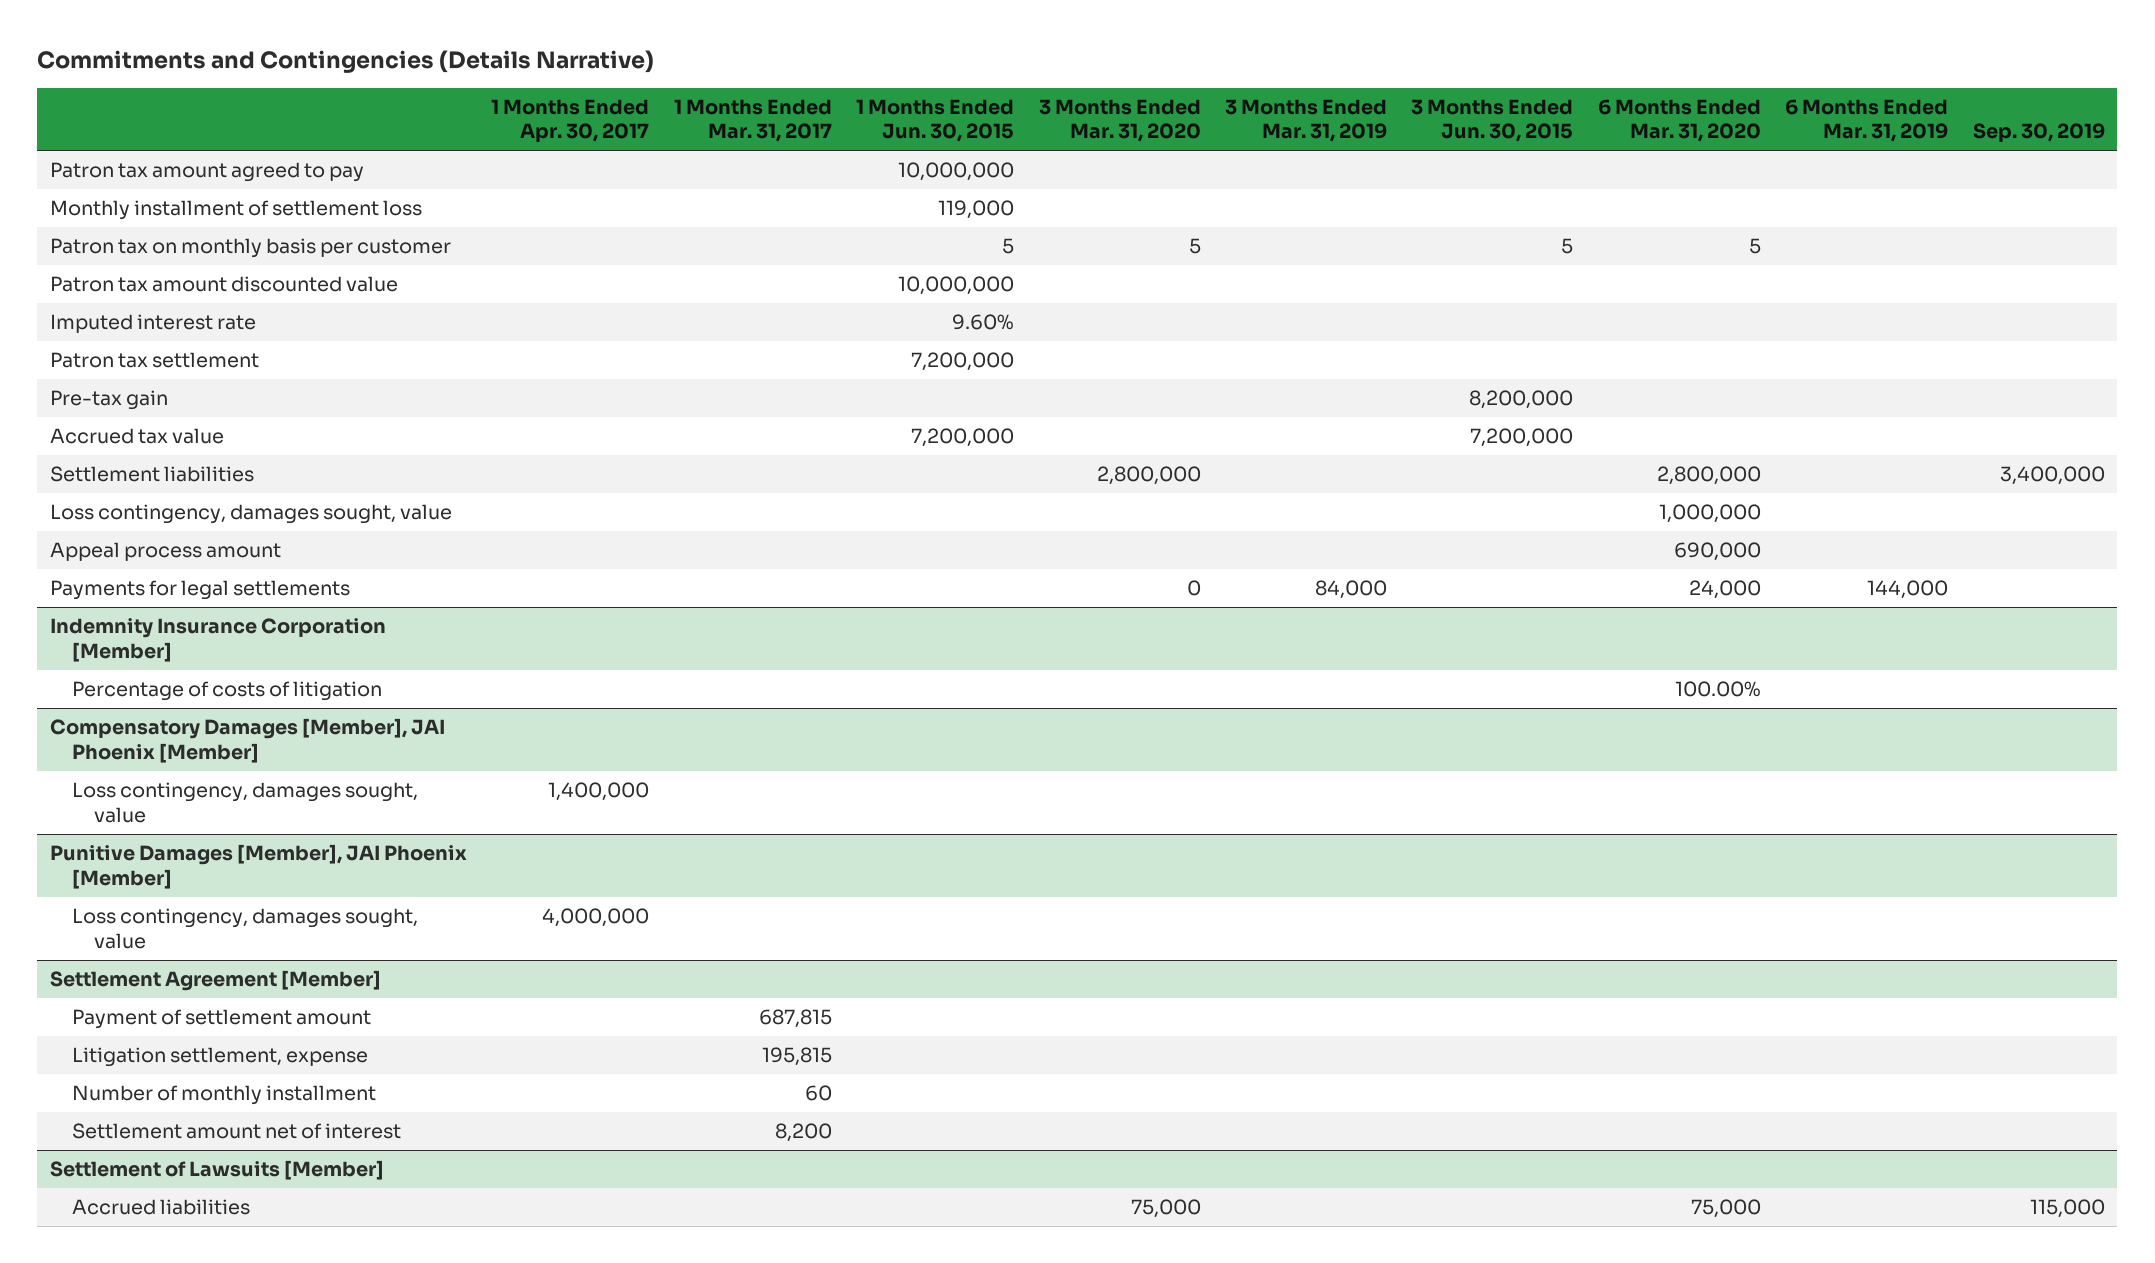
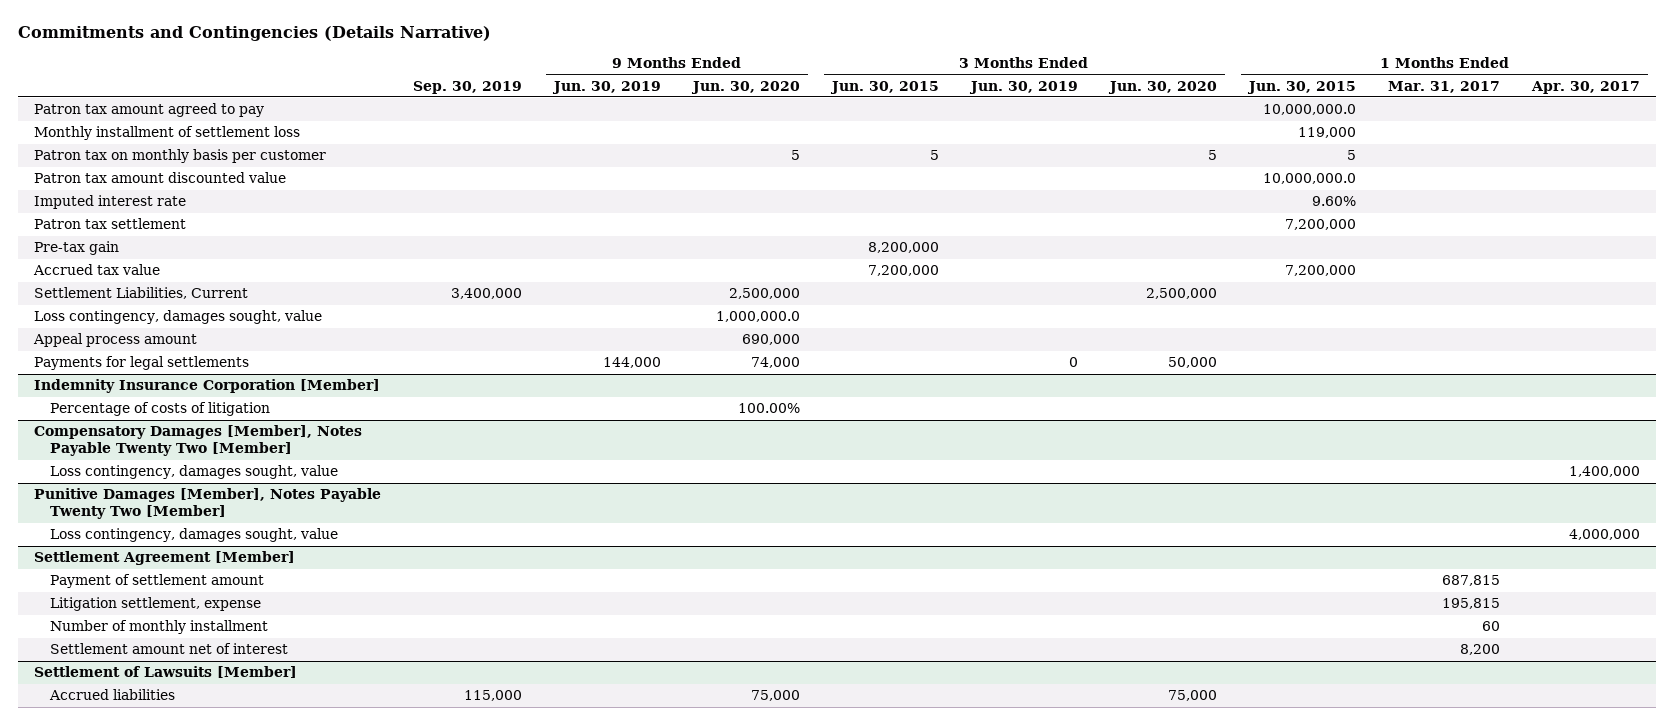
- | 1 Months Ended Apr. 30, 2017 | 1 Months Ended Mar. 31, 2017 | 1 Months Ended Jun. 30, 2015 | 3 Months Ended Mar. 31, 2020 | 3 Months Ended Mar. 31, 2019 | 3 Months Ended Jun. 30, 2015 | 6 Months Ended Mar. 31, 2020 | 6 Months Ended Mar. 31, 2019 | Sep. 30, 2019
+ | Sep. 30, 2019 | 9 Months Ended Jun. 30, 2019 | 9 Months Ended Jun. 30, 2020 | 3 Months Ended Jun. 30, 2015 | 3 Months Ended Jun. 30, 2019 | 3 Months Ended Jun. 30, 2020 | 1 Months Ended Jun. 30, 2015 | 1 Months Ended Mar. 31, 2017 | 1 Months Ended Apr. 30, 2017
- Patron tax amount agreed to pay | | | 10,000,000 | | | | | |
+ Patron tax amount agreed to pay | | | | | | | 10,000,000.0 | |
- Patron tax amount discounted value | | | 10,000,000 | | | | | |
+ Patron tax amount discounted value | | | | | | | 10,000,000.0 | |
- Settlement liabilities | | | | 2,800,000 | | | 2,800,000 | | 3,400,000
+ Settlement Liabilities, Current | 3,400,000 | | 2,500,000 | | | 2,500,000 | | |
- Compensatory Damages [Member], JAI Phoenix [Member]
+ Compensatory Damages [Member], Notes Payable Twenty Two [Member]
- Punitive Damages [Member], JAI Phoenix [Member]
+ Punitive Damages [Member], Notes Payable Twenty Two [Member]

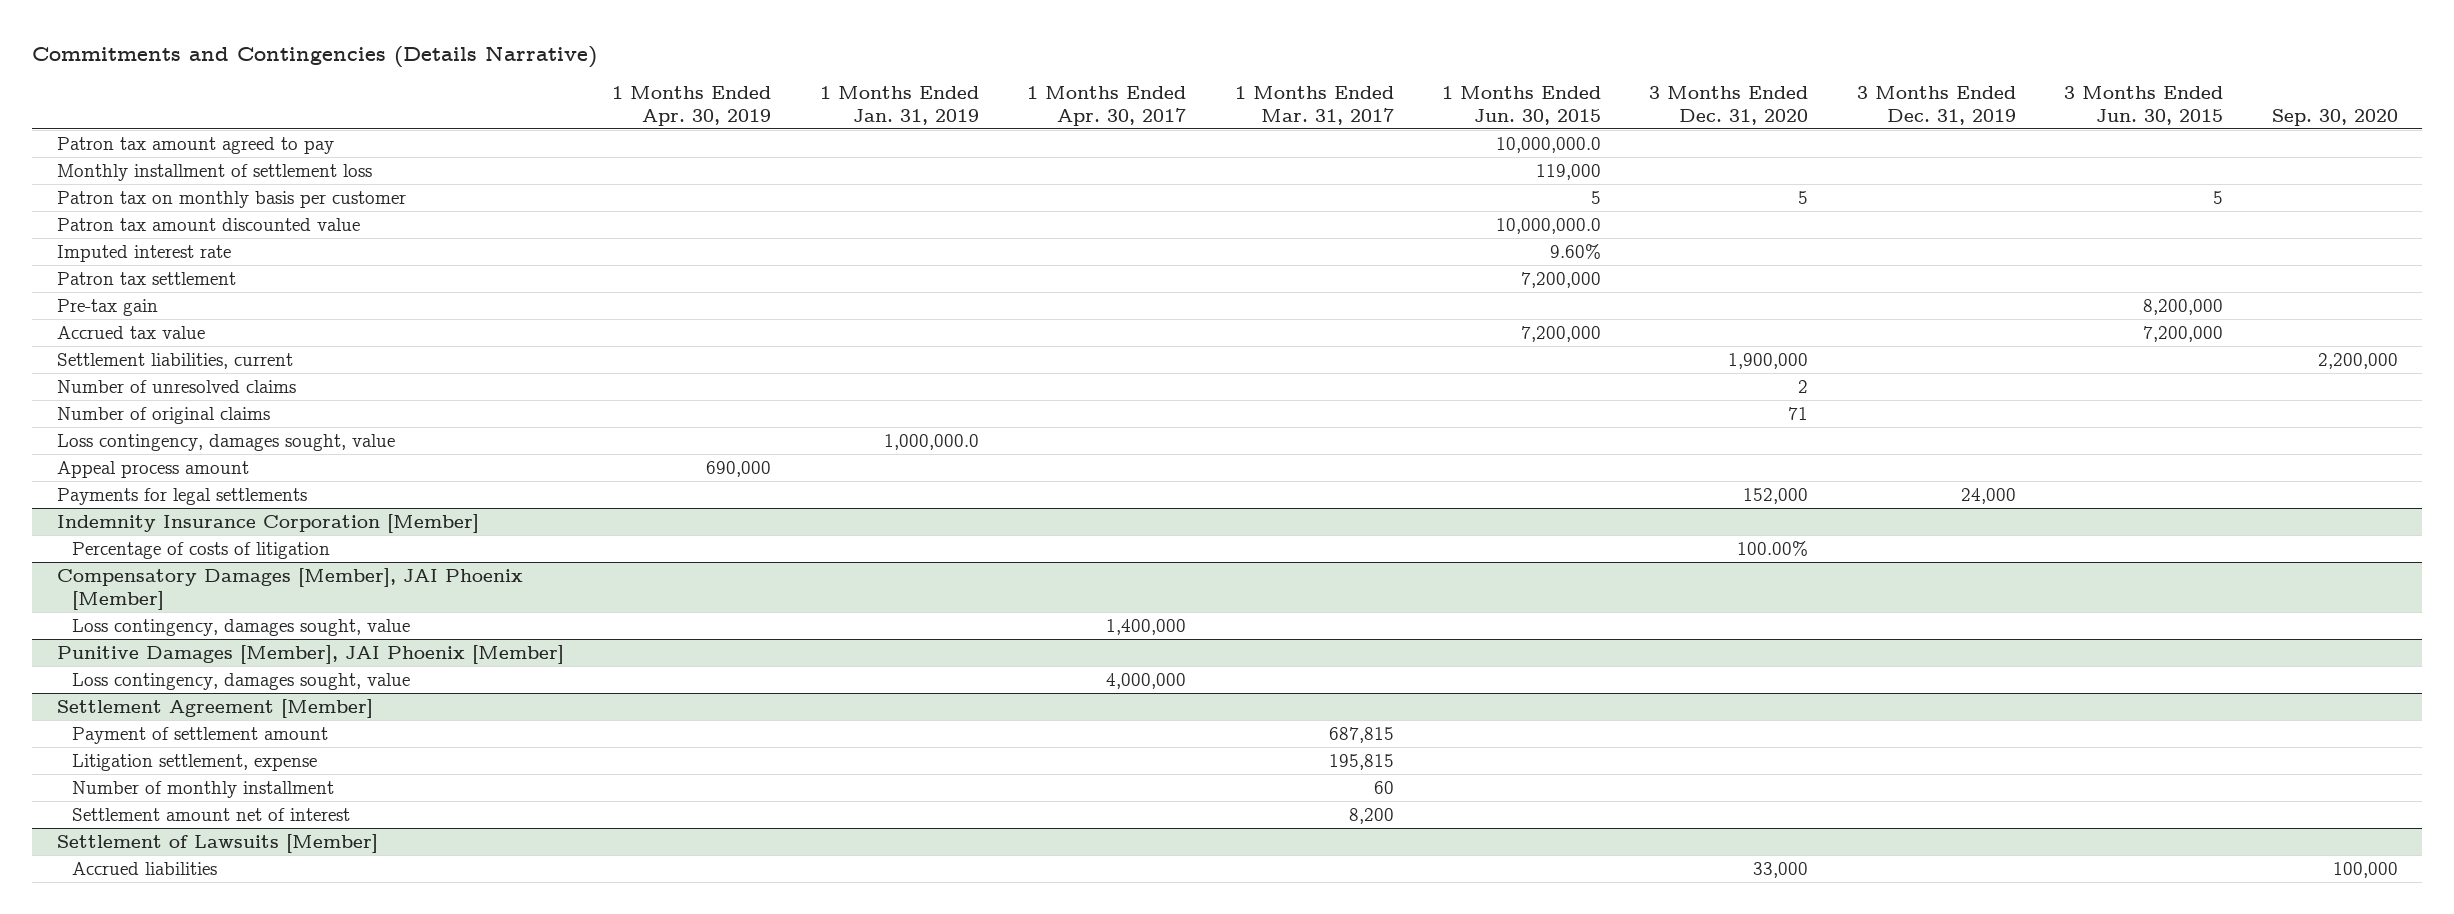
- | Sep. 30, 2019 | 9 Months Ended Jun. 30, 2019 | 9 Months Ended Jun. 30, 2020 | 3 Months Ended Jun. 30, 2015 | 3 Months Ended Jun. 30, 2019 | 3 Months Ended Jun. 30, 2020 | 1 Months Ended Jun. 30, 2015 | 1 Months Ended Mar. 31, 2017 | 1 Months Ended Apr. 30, 2017
+ | 1 Months Ended Apr. 30, 2019 | 1 Months Ended Jan. 31, 2019 | 1 Months Ended Apr. 30, 2017 | 1 Months Ended Mar. 31, 2017 | 1 Months Ended Jun. 30, 2015 | 3 Months Ended Dec. 31, 2020 | 3 Months Ended Dec. 31, 2019 | 3 Months Ended Jun. 30, 2015 | Sep. 30, 2020
- Settlement Liabilities, Current | 3,400,000 | | 2,500,000 | | | 2,500,000 | | |
+ Settlement liabilities, current | | | | | | 1,900,000 | | | 2,200,000
+ Number of unresolved claims | | | | | | 2 | | |
+ Number of original claims | | | | | | 71 | | |
- Compensatory Damages [Member], Notes Payable Twenty Two [Member]
+ Compensatory Damages [Member], JAI Phoenix [Member]
- Punitive Damages [Member], Notes Payable Twenty Two [Member]
+ Punitive Damages [Member], JAI Phoenix [Member]

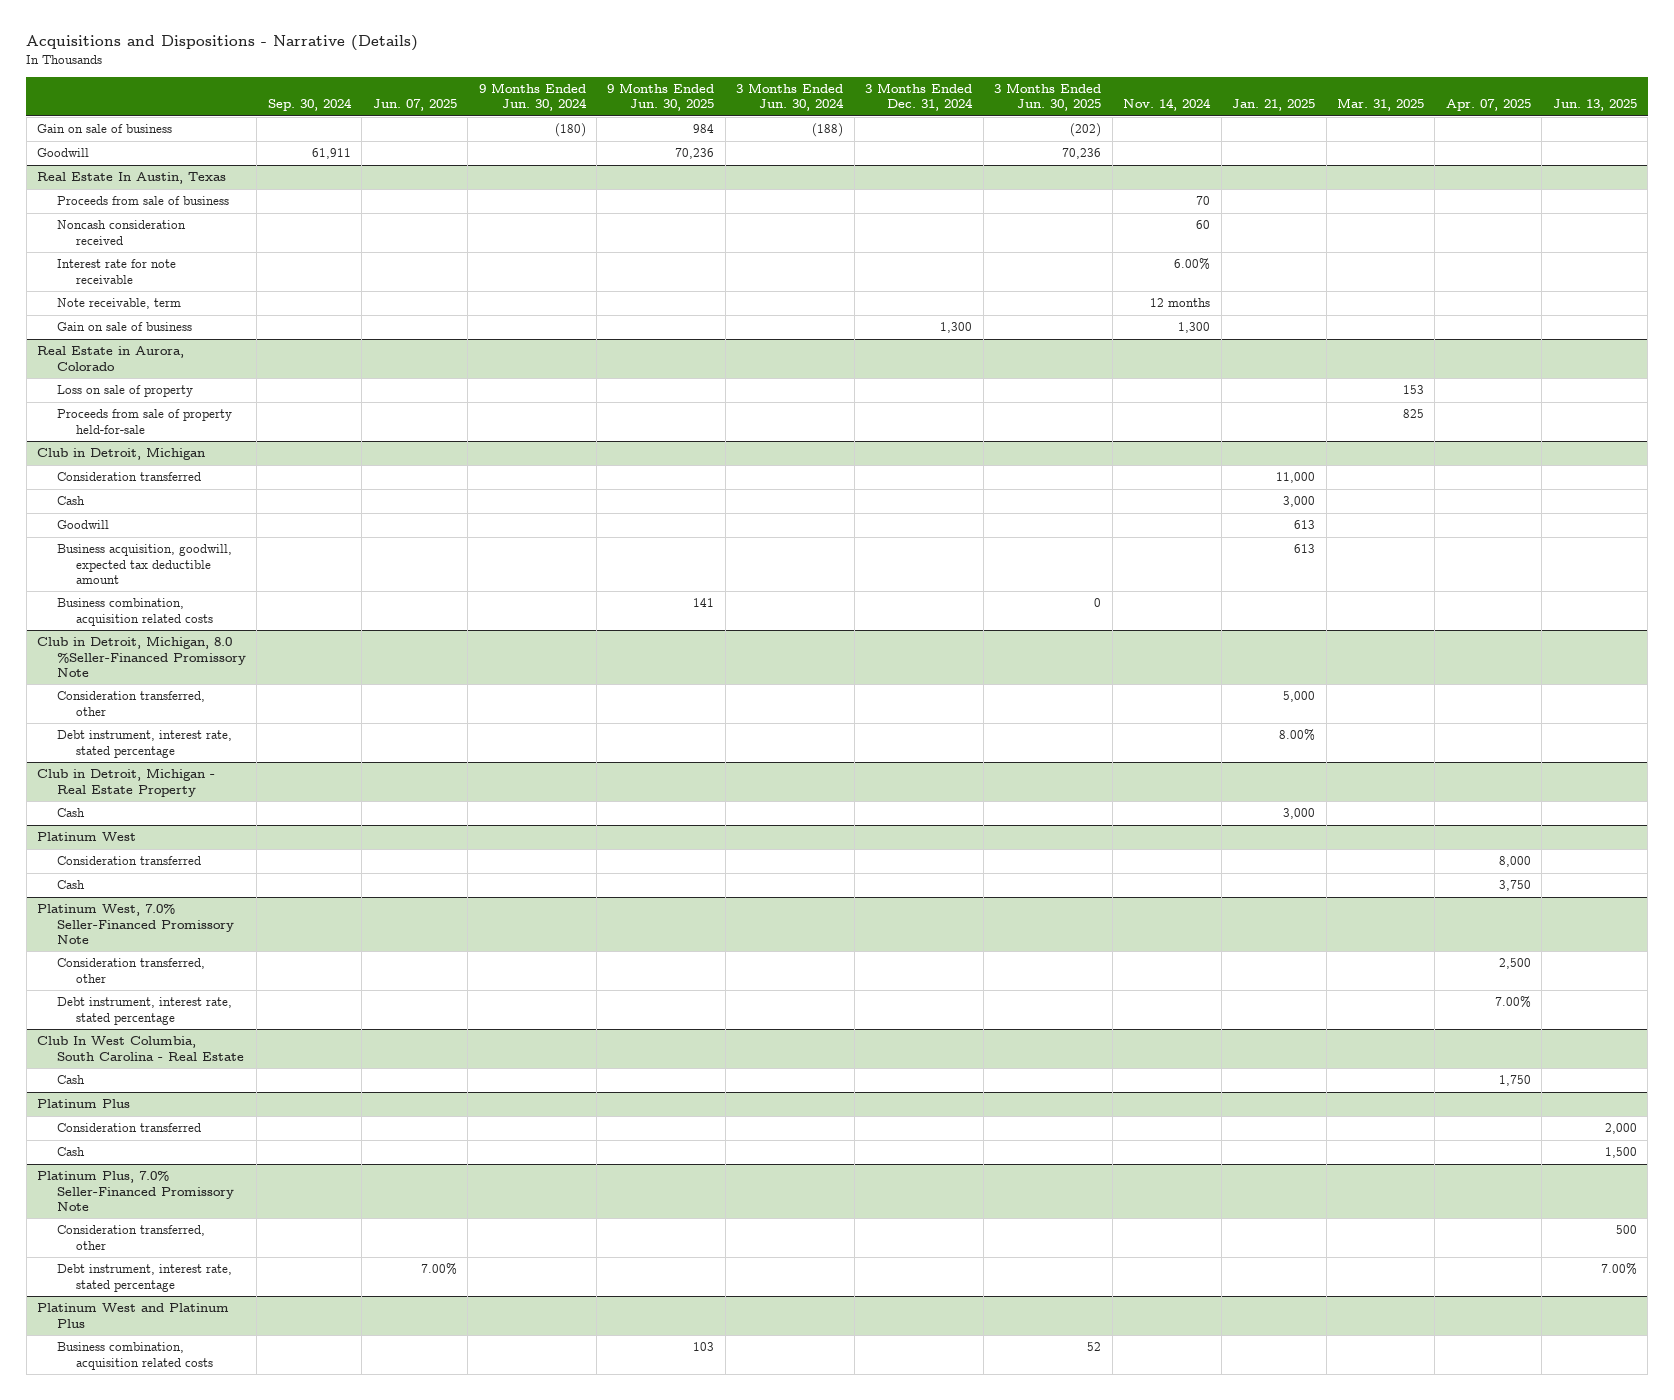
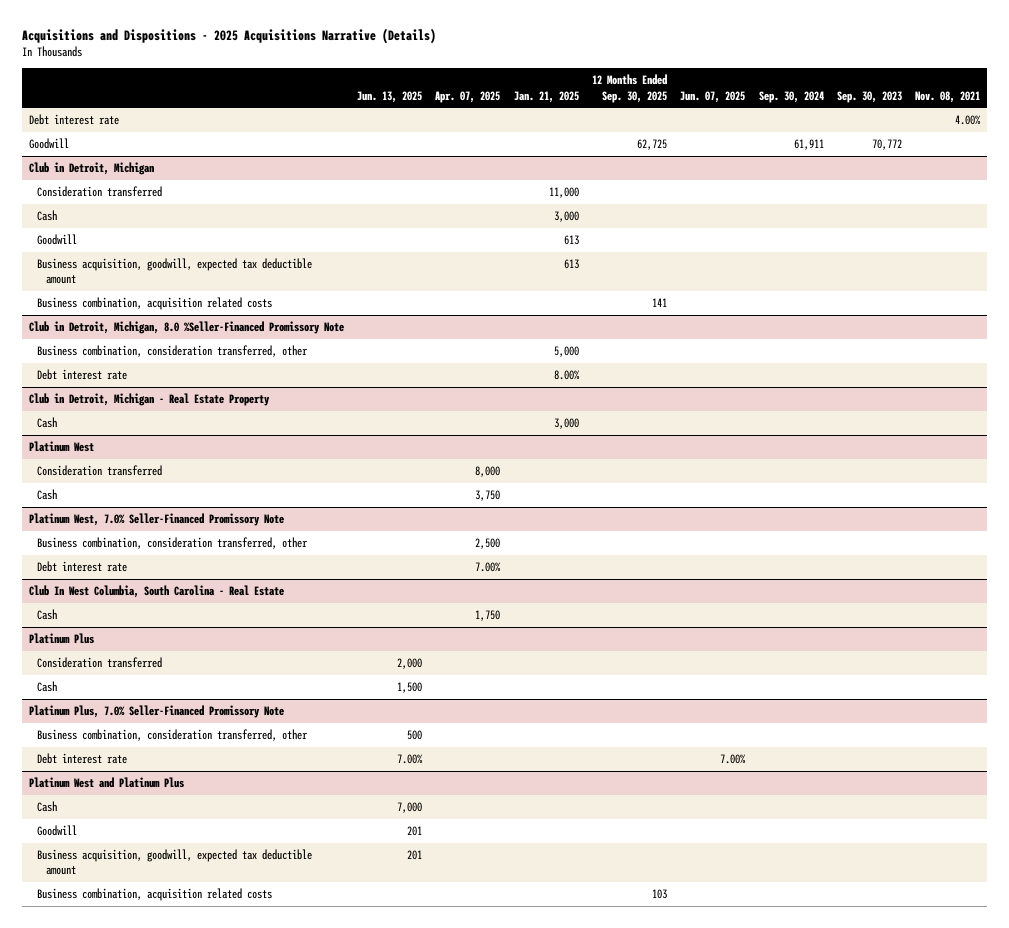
- Acquisitions and Dispositions - Narrative (Details)
+ Acquisitions and Dispositions - 2025 Acquisitions Narrative (Details)
- | Sep. 30, 2024 | Jun. 07, 2025 | 9 Months Ended Jun. 30, 2024 | 9 Months Ended Jun. 30, 2025 | 3 Months Ended Jun. 30, 2024 | 3 Months Ended Dec. 31, 2024 | 3 Months Ended Jun. 30, 2025 | Nov. 14, 2024 | Jan. 21, 2025 | Mar. 31, 2025 | Apr. 07, 2025 | Jun. 13, 2025
+ | Jun. 13, 2025 | Apr. 07, 2025 | Jan. 21, 2025 | 12 Months Ended Sep. 30, 2025 | Jun. 07, 2025 | Sep. 30, 2024 | Sep. 30, 2023 | Nov. 08, 2021
- Gain on sale of business | | | (180) | 984 | (188) | | (202) | | | | |
+ Debt interest rate | | | | | | | | 4.00%
- Real Estate In Austin, Texas
- Proceeds from sale of business | | | | | | | | 70 | | | |
- Noncash consideration received | | | | | | | | 60 | | | |
- Interest rate for note receivable | | | | | | | | 6.00% | | | |
- Note receivable, term | | | | | | | | 12 months | | | |
- Gain on sale of business | | | | | | 1,300 | | 1,300 | | | |
- Real Estate in Aurora, Colorado
- Loss on sale of property | | | | | | | | | | 153 | |
- Proceeds from sale of property held-for-sale | | | | | | | | | | 825 | |
@ Club in Detroit, Michigan, 8.0 %Seller-Financed Promissory Note
- Consideration transferred, other | | | | | | | | | 5,000 | | |
- Debt instrument, interest rate, stated percentage | | | | | | | | | 8.00% | | |
+ Business combination, consideration transferred, other | | | 5,000 | | | | |
+ Debt interest rate | | | 8.00% | | | | |
@ Platinum West, 7.0% Seller-Financed Promissory Note
- Consideration transferred, other | | | | | | | | | | | 2,500 |
- Debt instrument, interest rate, stated percentage | | | | | | | | | | | 7.00% |
+ Business combination, consideration transferred, other | | 2,500 | | | | | |
+ Debt interest rate | | 7.00% | | | | | |
@ Platinum Plus, 7.0% Seller-Financed Promissory Note
- Consideration transferred, other | | | | | | | | | | | | 500
- Debt instrument, interest rate, stated percentage | | 7.00% | | | | | | | | | | 7.00%
+ Business combination, consideration transferred, other | 500 | | | | | | |
+ Debt interest rate | 7.00% | | | | 7.00% | | |
@ Platinum West and Platinum Plus
+ Cash | 7,000 | | | | | | |
+ Goodwill | 201 | | | | | | |
+ Business acquisition, goodwill, expected tax deductible amount | 201 | | | | | | |

